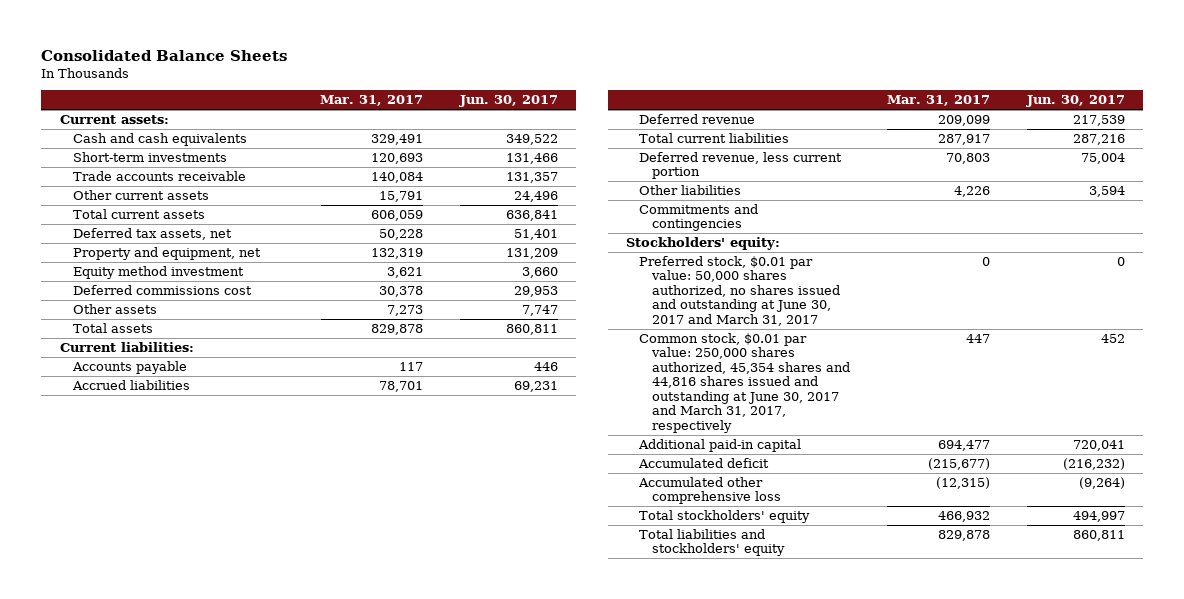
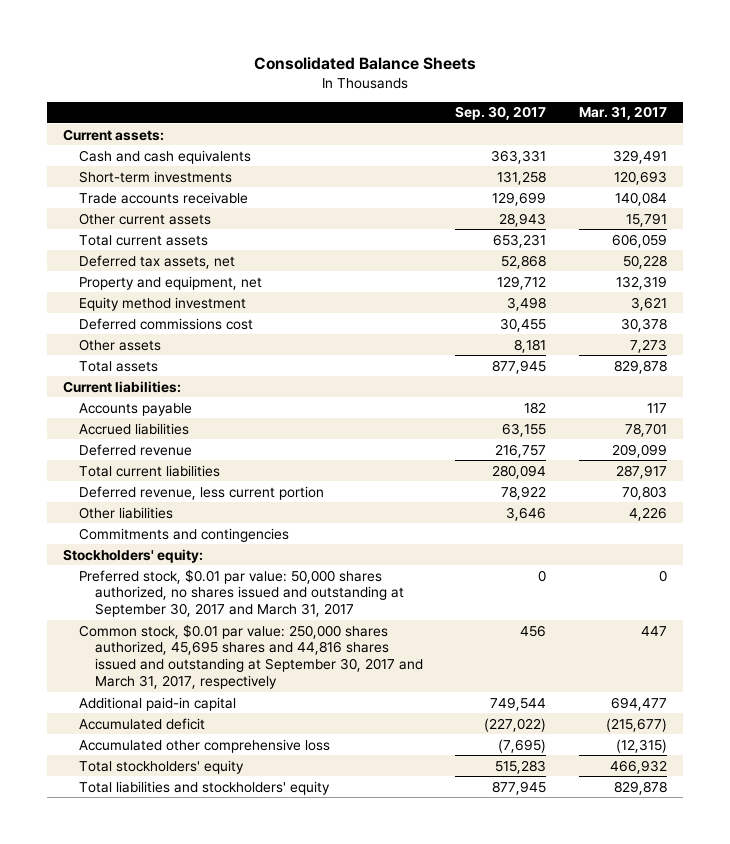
- | Mar. 31, 2017 | Jun. 30, 2017
+ | Sep. 30, 2017 | Mar. 31, 2017
- Preferred stock, $0.01 par value: 50,000 shares authorized, no shares issued and outstanding at June 30, 2017 and March 31, 2017 | 0 | 0
- Common stock, $0.01 par value: 250,000 shares authorized, 45,354 shares and 44,816 shares issued and outstanding at June 30, 2017 and March 31, 2017, respectively | 447 | 452
+ Preferred stock, $0.01 par value: 50,000 shares authorized, no shares issued and outstanding at September 30, 2017 and March 31, 2017 | 0 | 0
+ Common stock, $0.01 par value: 250,000 shares authorized, 45,695 shares and 44,816 shares issued and outstanding at September 30, 2017 and March 31, 2017, respectively | 456 | 447

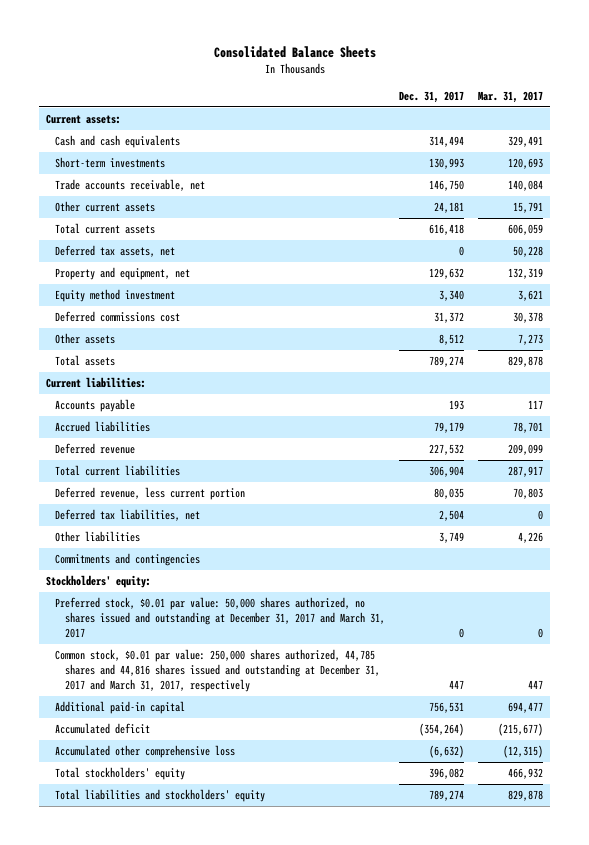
- | Sep. 30, 2017 | Mar. 31, 2017
+ | Dec. 31, 2017 | Mar. 31, 2017
- Trade accounts receivable | 129,699 | 140,084
+ Trade accounts receivable, net | 146,750 | 140,084
+ Deferred tax liabilities, net | 2,504 | 0
- Preferred stock, $0.01 par value: 50,000 shares authorized, no shares issued and outstanding at September 30, 2017 and March 31, 2017 | 0 | 0
- Common stock, $0.01 par value: 250,000 shares authorized, 45,695 shares and 44,816 shares issued and outstanding at September 30, 2017 and March 31, 2017, respectively | 456 | 447
+ Preferred stock, $0.01 par value: 50,000 shares authorized, no shares issued and outstanding at December 31, 2017 and March 31, 2017 | 0 | 0
+ Common stock, $0.01 par value: 250,000 shares authorized, 44,785 shares and 44,816 shares issued and outstanding at December 31, 2017 and March 31, 2017, respectively | 447 | 447

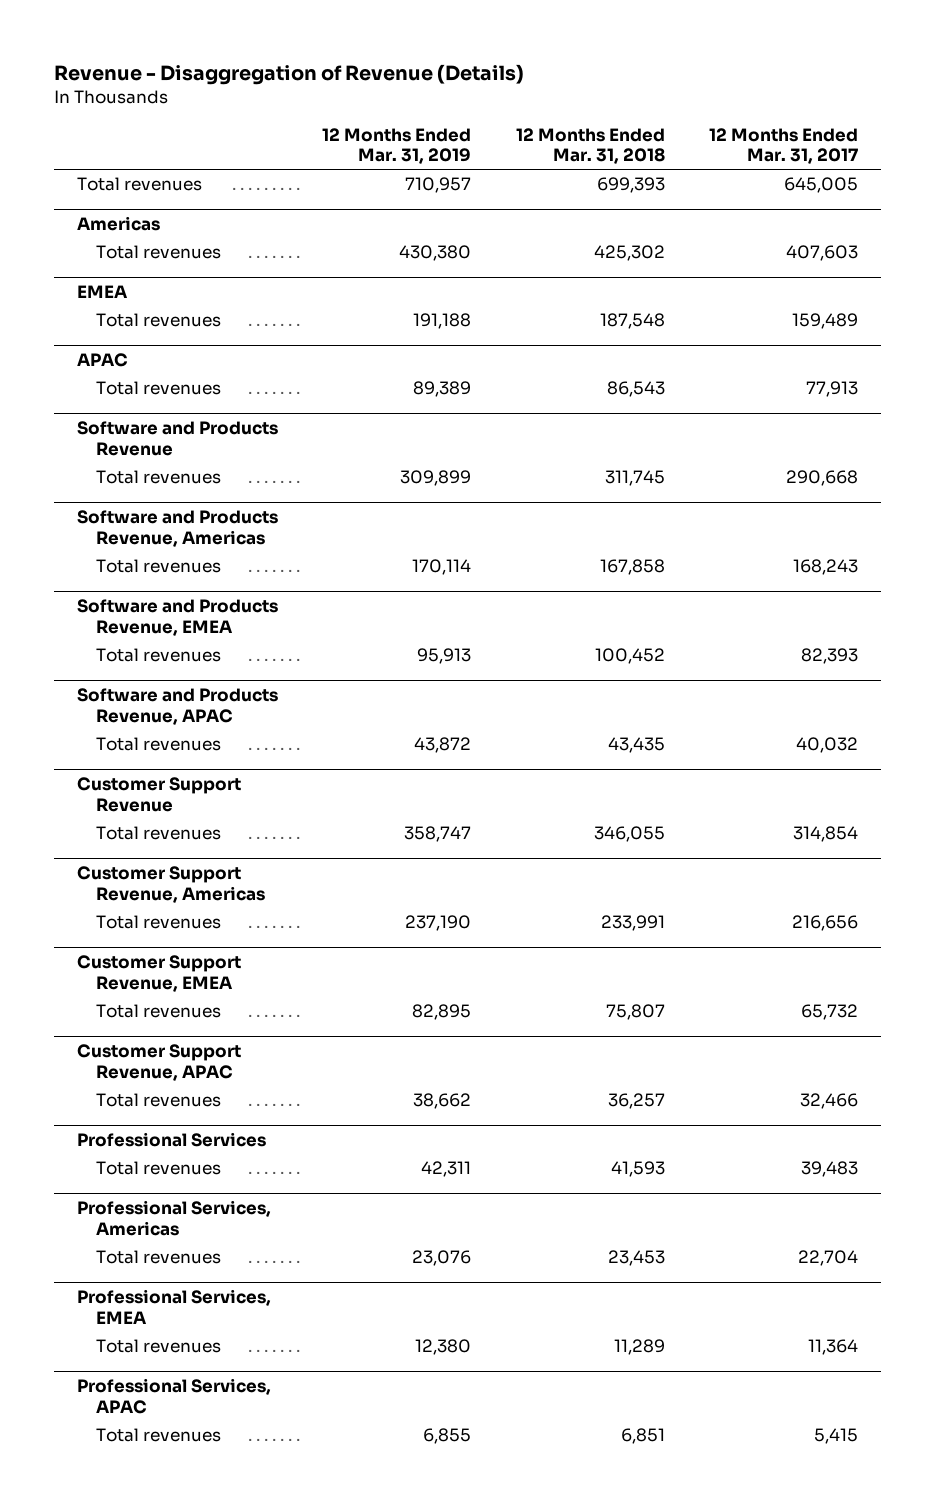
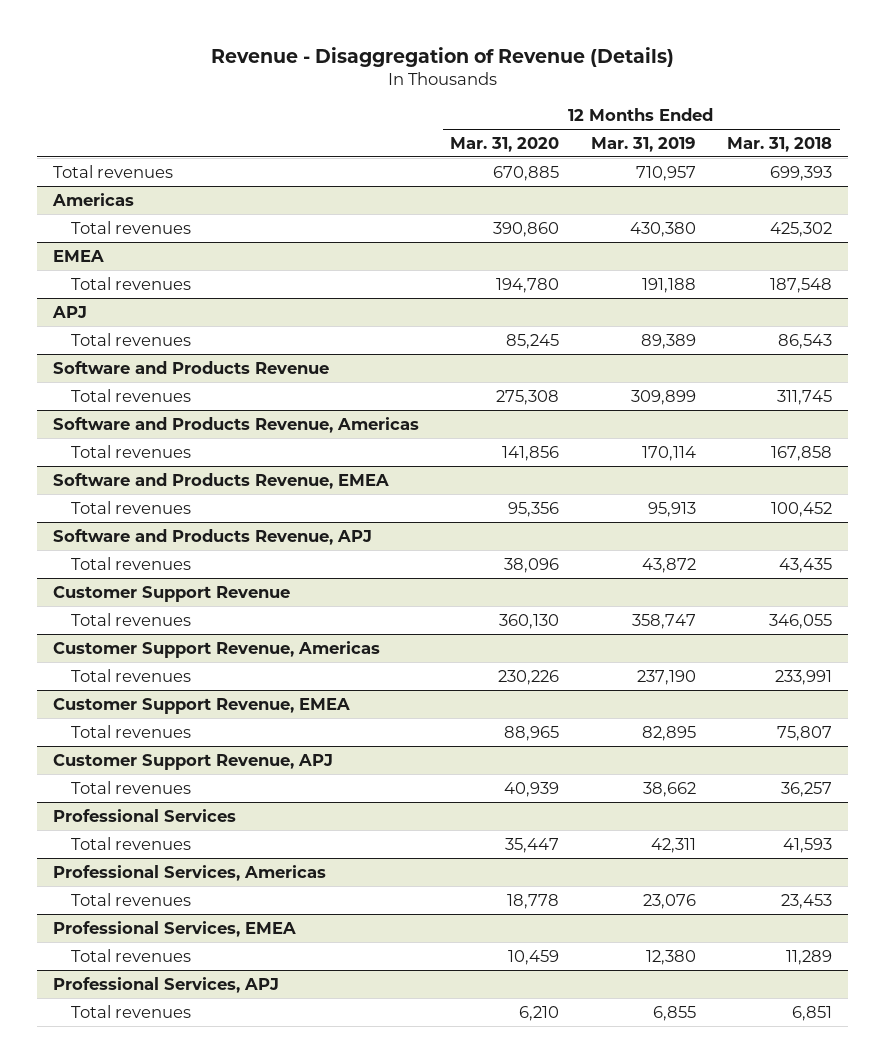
- | 12 Months Ended Mar. 31, 2019 | 12 Months Ended Mar. 31, 2018 | 12 Months Ended Mar. 31, 2017
+ | 12 Months Ended Mar. 31, 2020 | 12 Months Ended Mar. 31, 2019 | 12 Months Ended Mar. 31, 2018
- APAC
+ APJ
- Software and Products Revenue, APAC
+ Software and Products Revenue, APJ
- Customer Support Revenue, APAC
+ Customer Support Revenue, APJ
- Professional Services, APAC
+ Professional Services, APJ

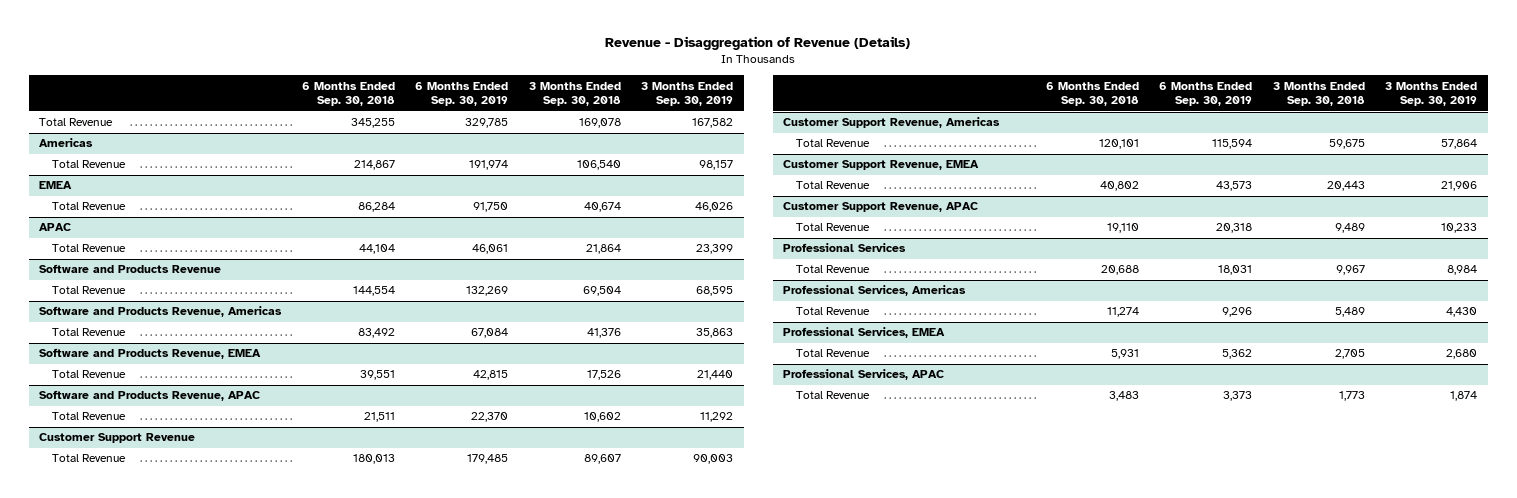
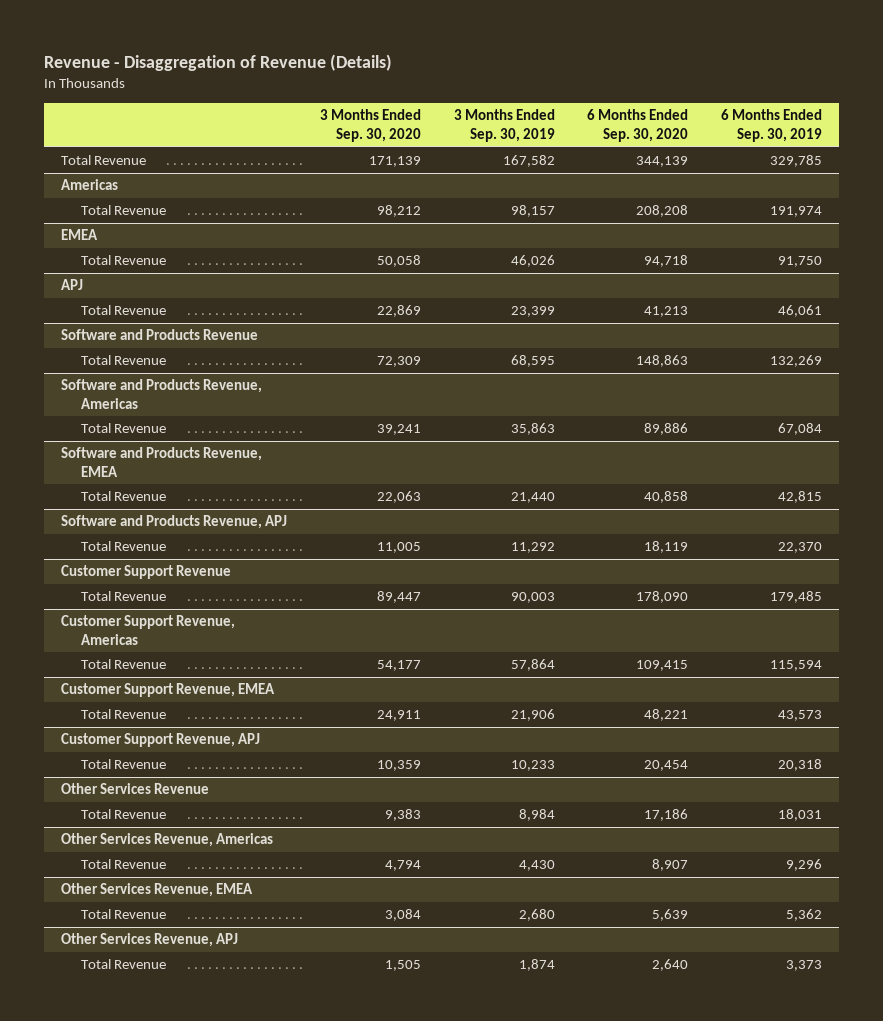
- | 6 Months Ended Sep. 30, 2018 | 6 Months Ended Sep. 30, 2019 | 3 Months Ended Sep. 30, 2018 | 3 Months Ended Sep. 30, 2019
+ | 3 Months Ended Sep. 30, 2020 | 3 Months Ended Sep. 30, 2019 | 6 Months Ended Sep. 30, 2020 | 6 Months Ended Sep. 30, 2019
- APAC
+ APJ
- Software and Products Revenue, APAC
+ Software and Products Revenue, APJ
- Customer Support Revenue, APAC
+ Customer Support Revenue, APJ
- Professional Services
+ Other Services Revenue
- Professional Services, Americas
+ Other Services Revenue, Americas
- Professional Services, EMEA
+ Other Services Revenue, EMEA
- Professional Services, APAC
+ Other Services Revenue, APJ

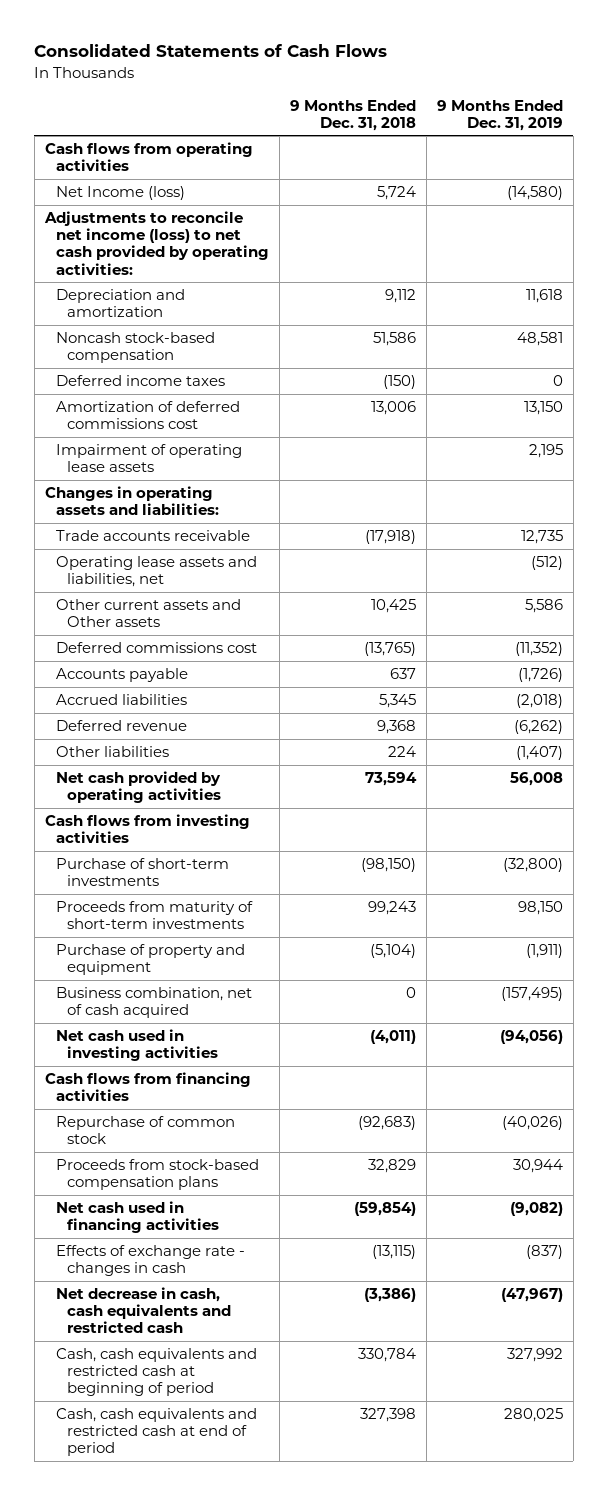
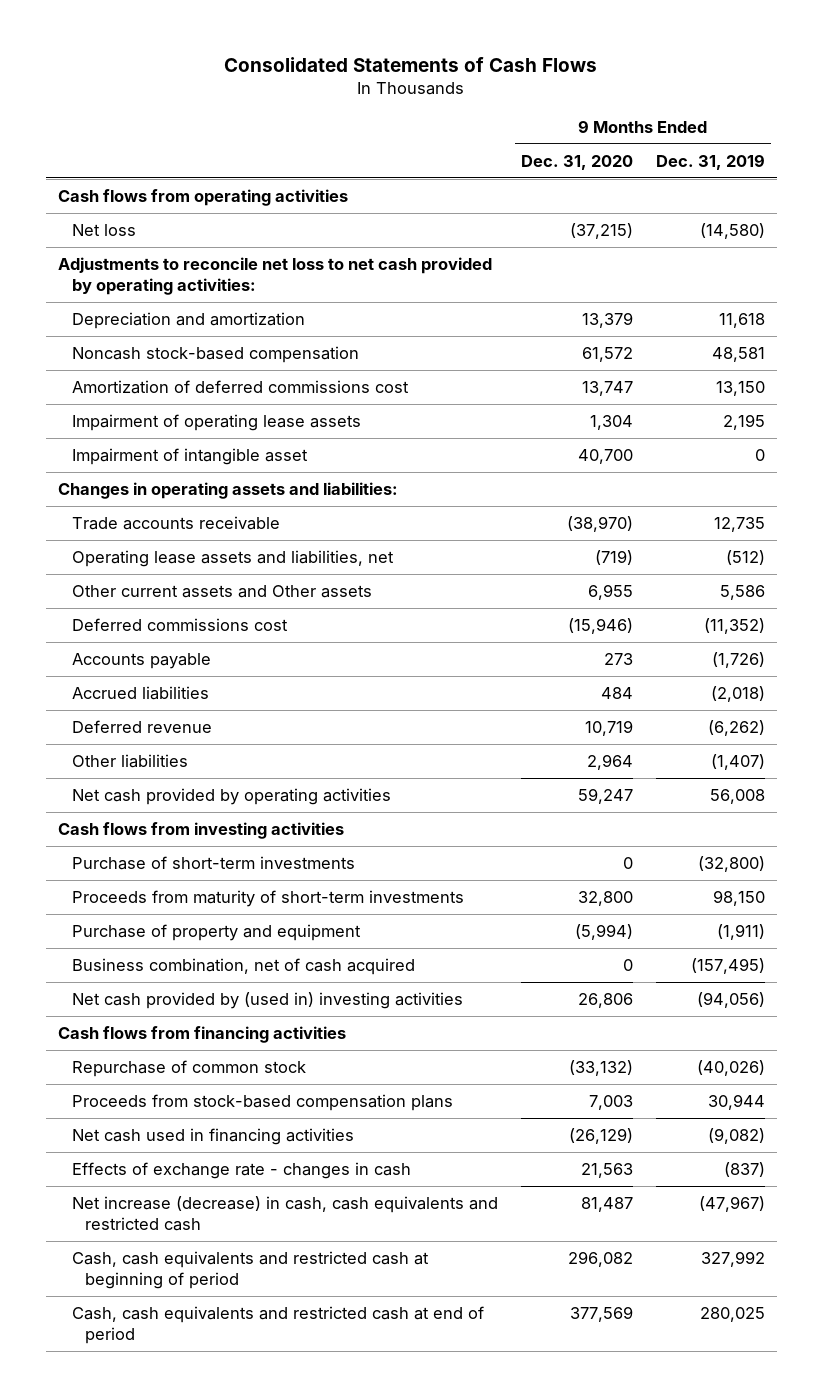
- | 9 Months Ended Dec. 31, 2018 | 9 Months Ended Dec. 31, 2019
+ | 9 Months Ended Dec. 31, 2020 | 9 Months Ended Dec. 31, 2019
- Net Income (loss) | 5,724 | (14,580)
- Adjustments to reconcile net income (loss) to net cash provided by operating activities:
+ Net loss | (37,215) | (14,580)
+ Adjustments to reconcile net loss to net cash provided by operating activities:
- Deferred income taxes | (150) | 0
+ Impairment of intangible asset | 40,700 | 0
- Net cash used in investing activities | (4,011) | (94,056)
+ Net cash provided by (used in) investing activities | 26,806 | (94,056)
- Net decrease in cash, cash equivalents and restricted cash | (3,386) | (47,967)
+ Net increase (decrease) in cash, cash equivalents and restricted cash | 81,487 | (47,967)

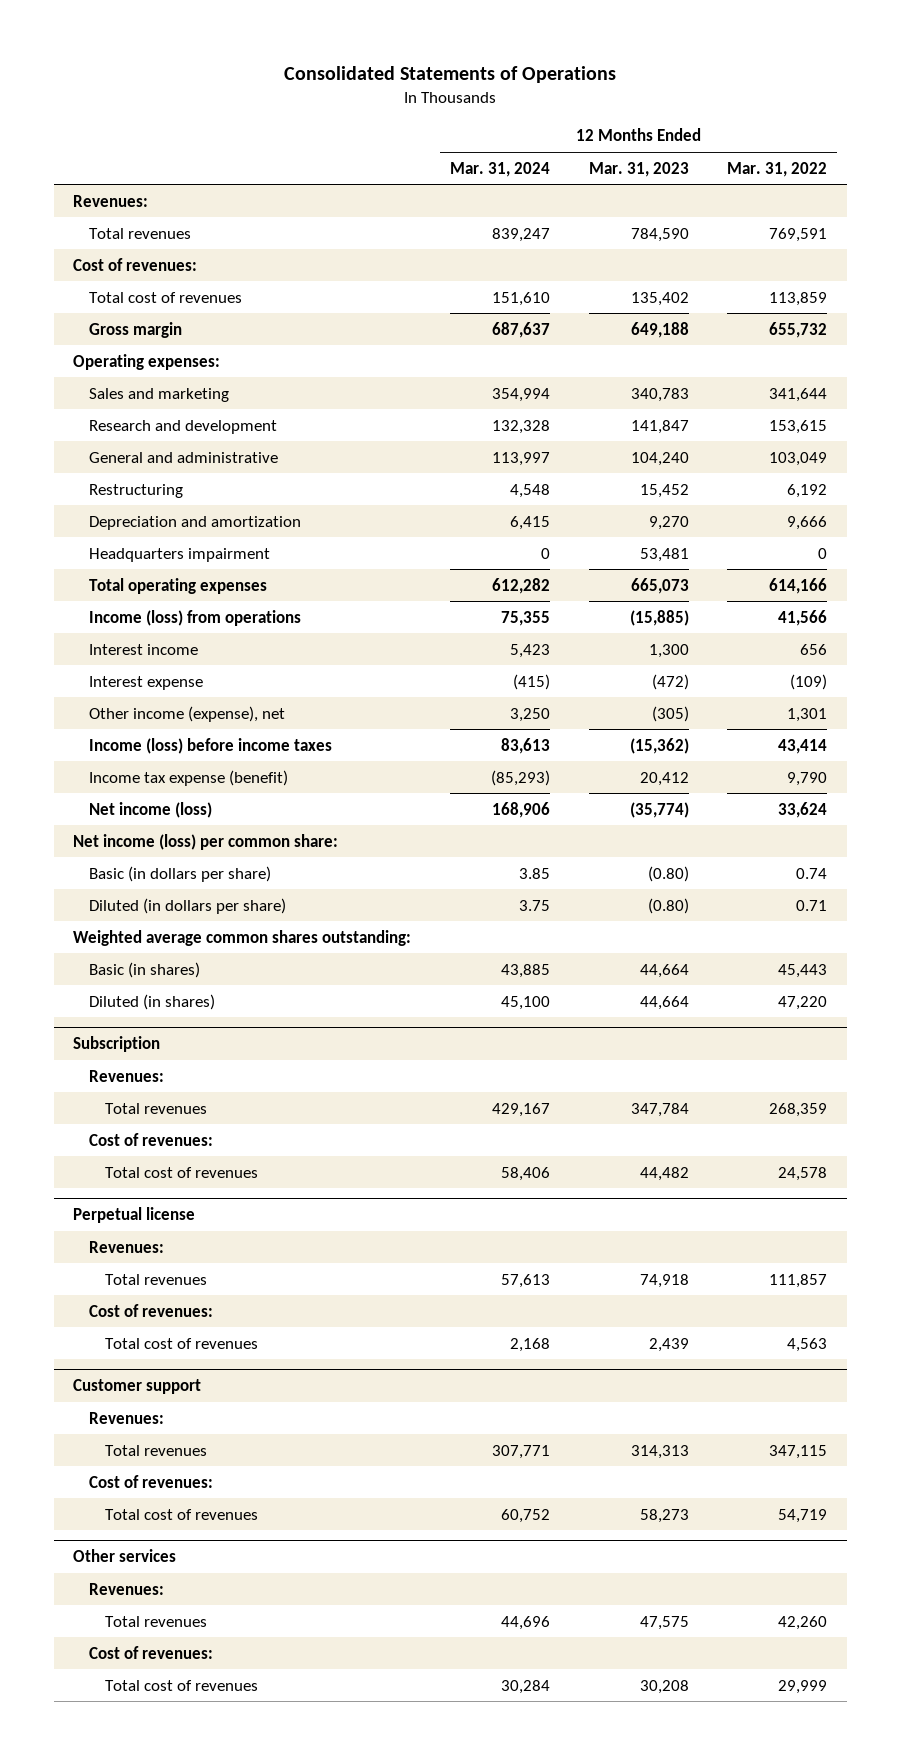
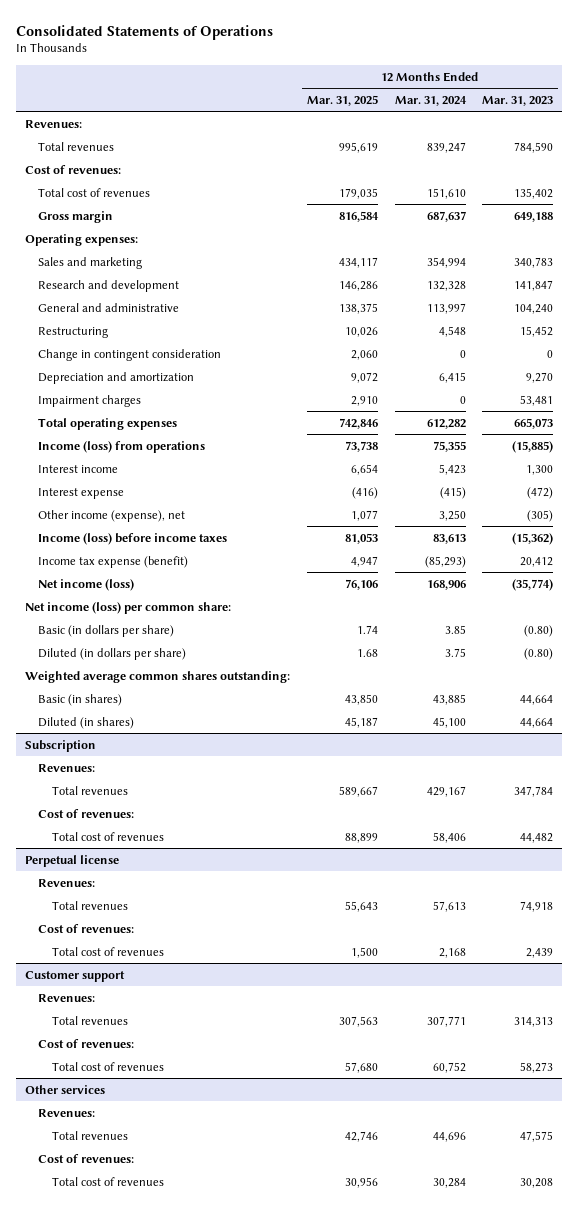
- | 12 Months Ended Mar. 31, 2024 | 12 Months Ended Mar. 31, 2023 | 12 Months Ended Mar. 31, 2022
+ | 12 Months Ended Mar. 31, 2025 | 12 Months Ended Mar. 31, 2024 | 12 Months Ended Mar. 31, 2023
+ Change in contingent consideration | 2,060 | 0 | 0
- Headquarters impairment | 0 | 53,481 | 0
+ Impairment charges | 2,910 | 0 | 53,481

